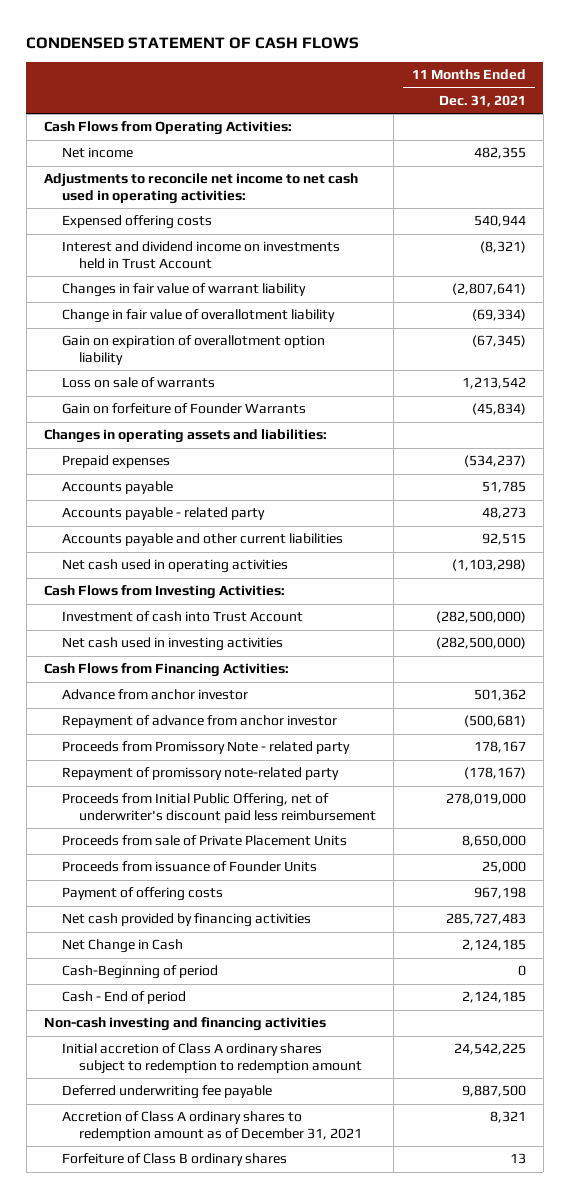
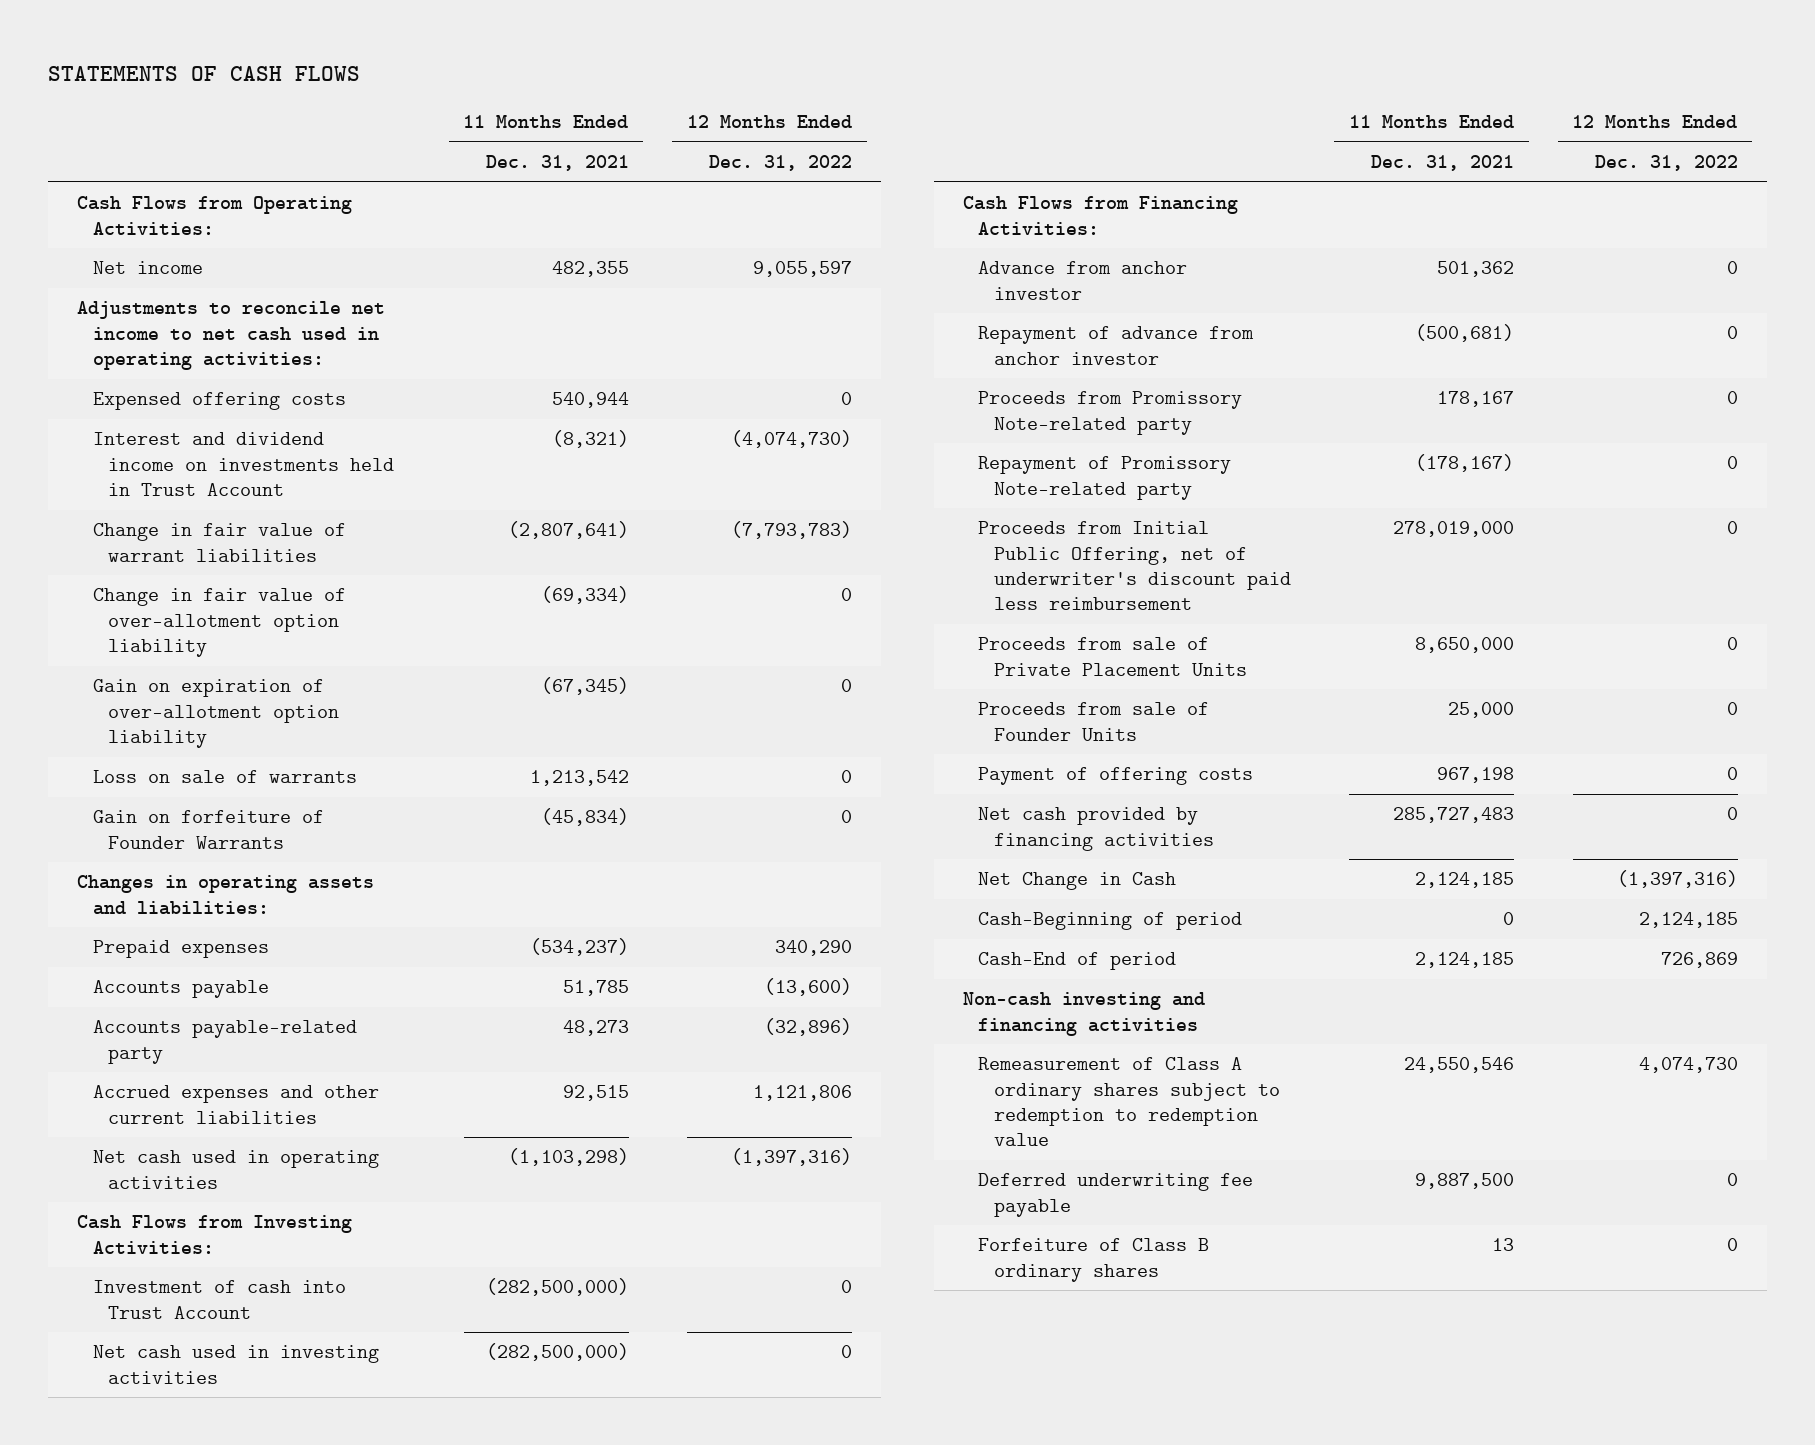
- CONDENSED STATEMENT OF CASH FLOWS
+ STATEMENTS OF CASH FLOWS
- | 11 Months Ended Dec. 31, 2021
+ | 11 Months Ended Dec. 31, 2021 | 12 Months Ended Dec. 31, 2022
- Changes in fair value of warrant liability | (2,807,641)
- Change in fair value of overallotment liability | (69,334)
- Gain on expiration of overallotment option liability | (67,345)
+ Change in fair value of warrant liabilities | (2,807,641) | (7,793,783)
+ Change in fair value of over-allotment option liability | (69,334) | 0
+ Gain on expiration of over-allotment option liability | (67,345) | 0
- Accounts payable - related party | 48,273
- Accounts payable and other current liabilities | 92,515
+ Accounts payable-related party | 48,273 | (32,896)
+ Accrued expenses and other current liabilities | 92,515 | 1,121,806
- Proceeds from Promissory Note - related party | 178,167
- Repayment of promissory note-related party | (178,167)
+ Proceeds from Promissory Note-related party | 178,167 | 0
+ Repayment of Promissory Note-related party | (178,167) | 0
- Proceeds from issuance of Founder Units | 25,000
+ Proceeds from sale of Founder Units | 25,000 | 0
- Cash - End of period | 2,124,185
+ Cash-End of period | 2,124,185 | 726,869
- Initial accretion of Class A ordinary shares subject to redemption to redemption amount | 24,542,225
+ Remeasurement of Class A ordinary shares subject to redemption to redemption value | 24,550,546 | 4,074,730
- Accretion of Class A ordinary shares to redemption amount as of December 31, 2021 | 8,321

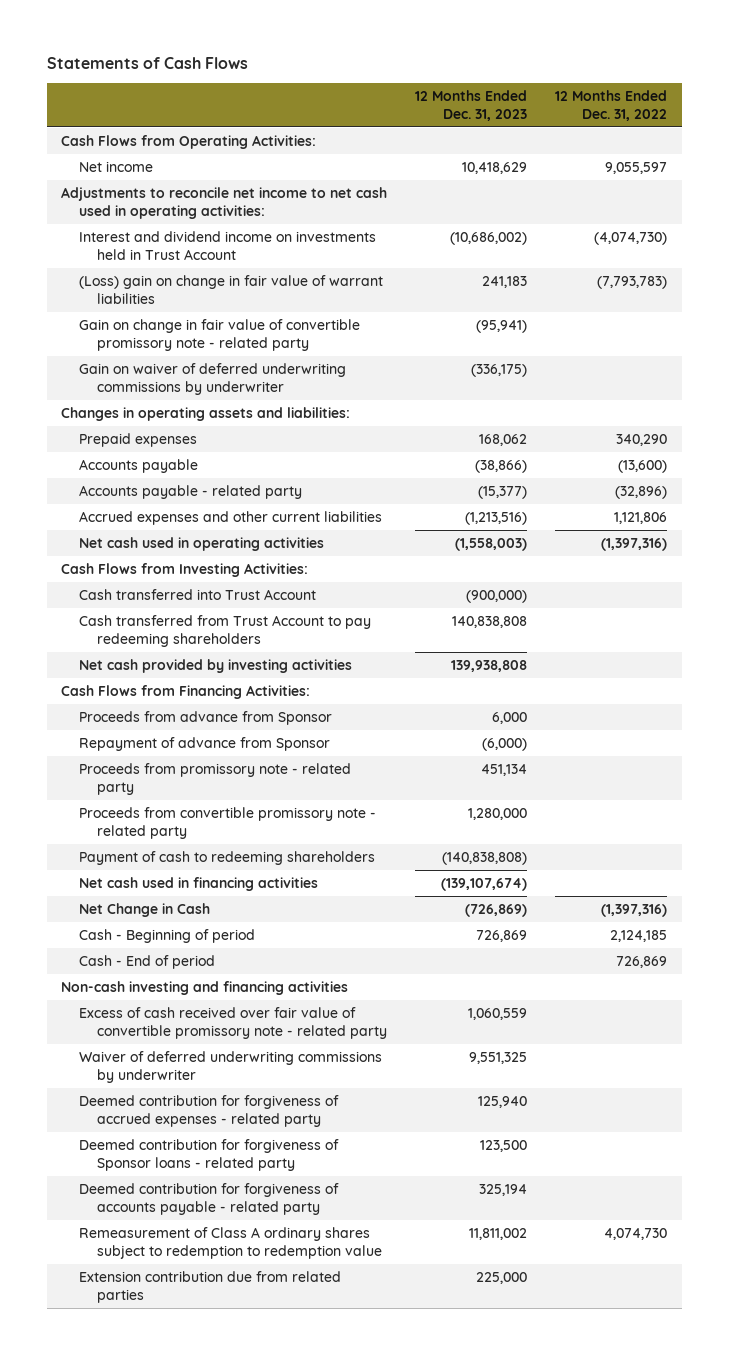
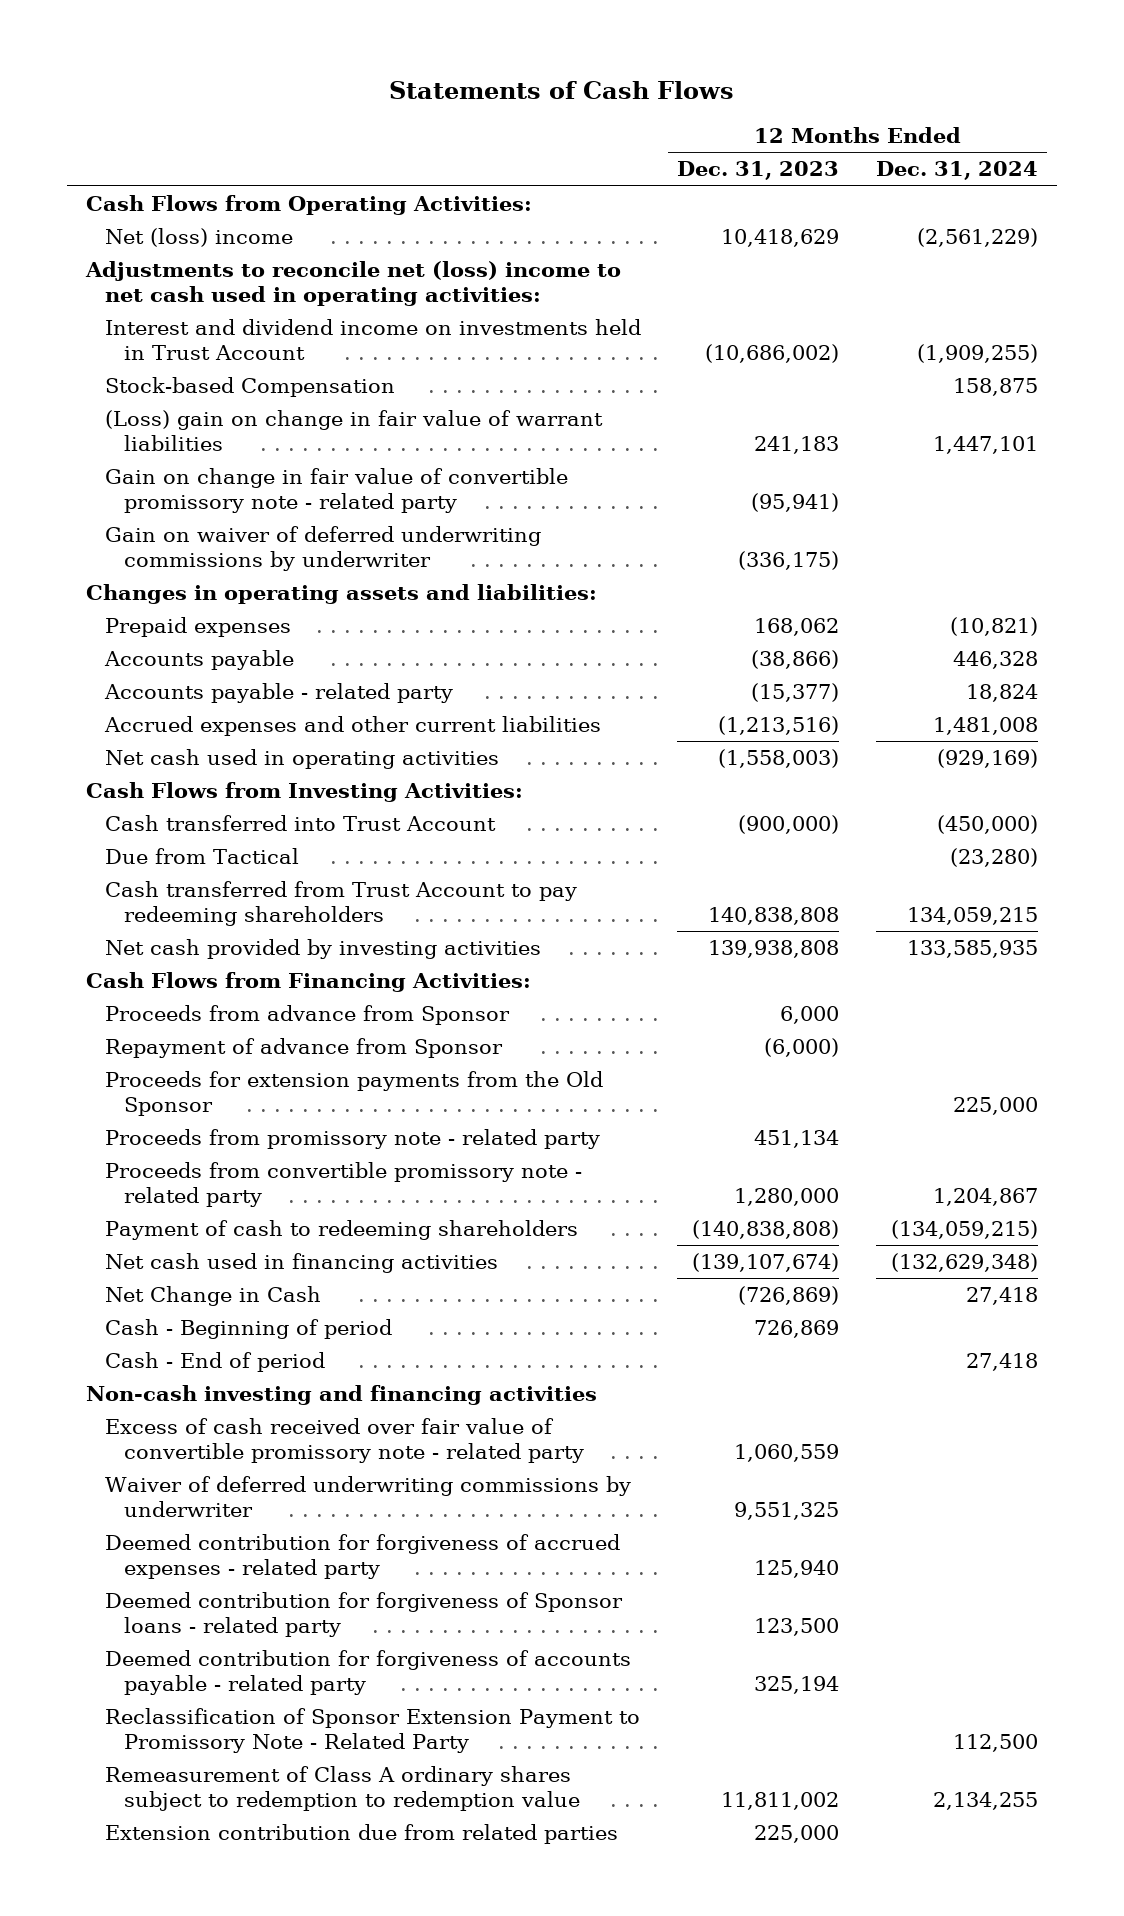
- | 12 Months Ended Dec. 31, 2023 | 12 Months Ended Dec. 31, 2022
+ | 12 Months Ended Dec. 31, 2023 | 12 Months Ended Dec. 31, 2024
- Net income | 10,418,629 | 9,055,597
- Adjustments to reconcile net income to net cash used in operating activities:
+ Net (loss) income | 10,418,629 | (2,561,229)
+ Adjustments to reconcile net (loss) income to net cash used in operating activities:
+ Stock-based Compensation | | 158,875
+ Due from Tactical | | (23,280)
+ Proceeds for extension payments from the Old Sponsor | | 225,000
+ Reclassification of Sponsor Extension Payment to Promissory Note - Related Party | | 112,500

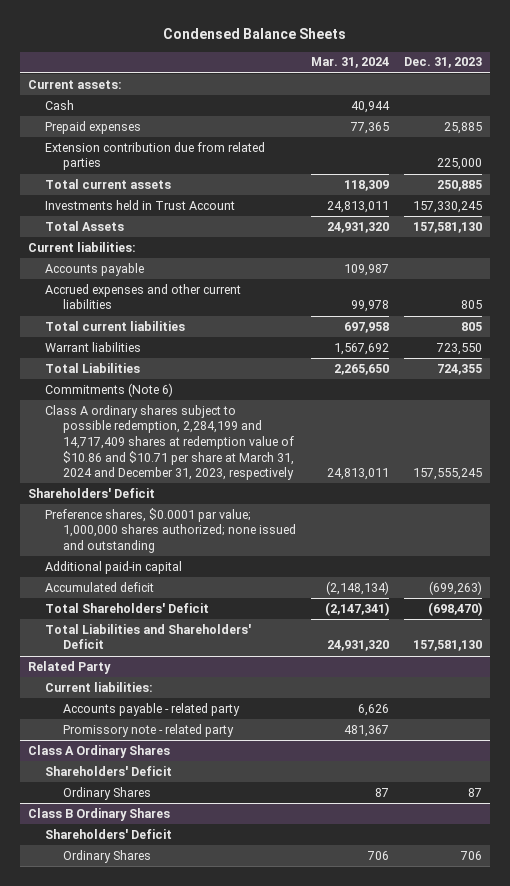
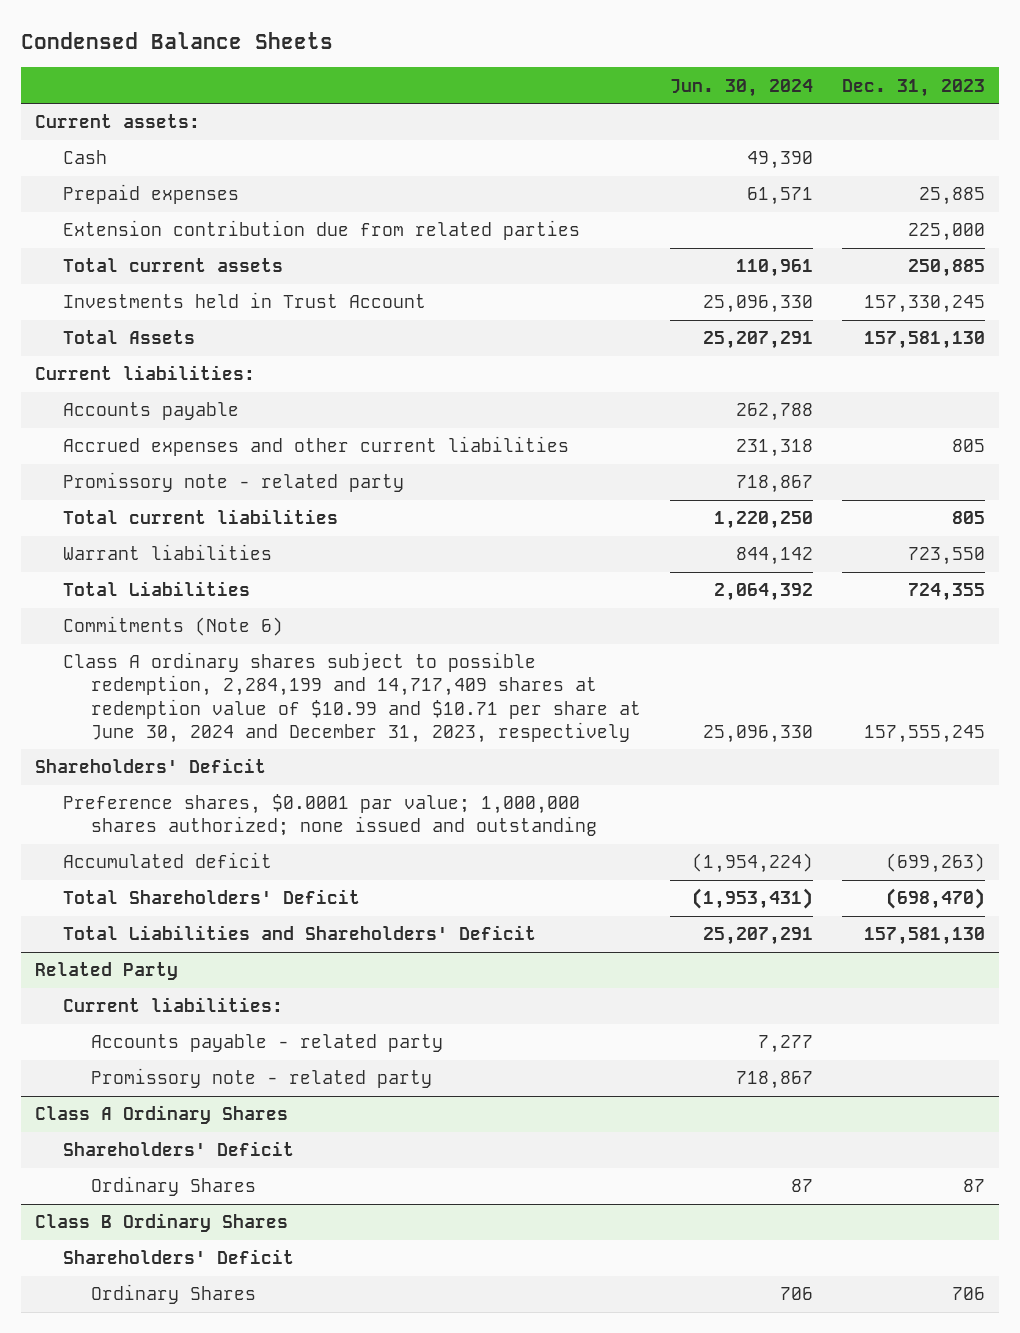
- | Mar. 31, 2024 | Dec. 31, 2023
+ | Jun. 30, 2024 | Dec. 31, 2023
+ Promissory note - related party | 718,867 |
- Class A ordinary shares subject to possible redemption, 2,284,199 and 14,717,409 shares at redemption value of $10.86 and $10.71 per share at March 31, 2024 and December 31, 2023, respectively | 24,813,011 | 157,555,245
+ Class A ordinary shares subject to possible redemption, 2,284,199 and 14,717,409 shares at redemption value of $10.99 and $10.71 per share at June 30, 2024 and December 31, 2023, respectively | 25,096,330 | 157,555,245
- Additional paid-in capital

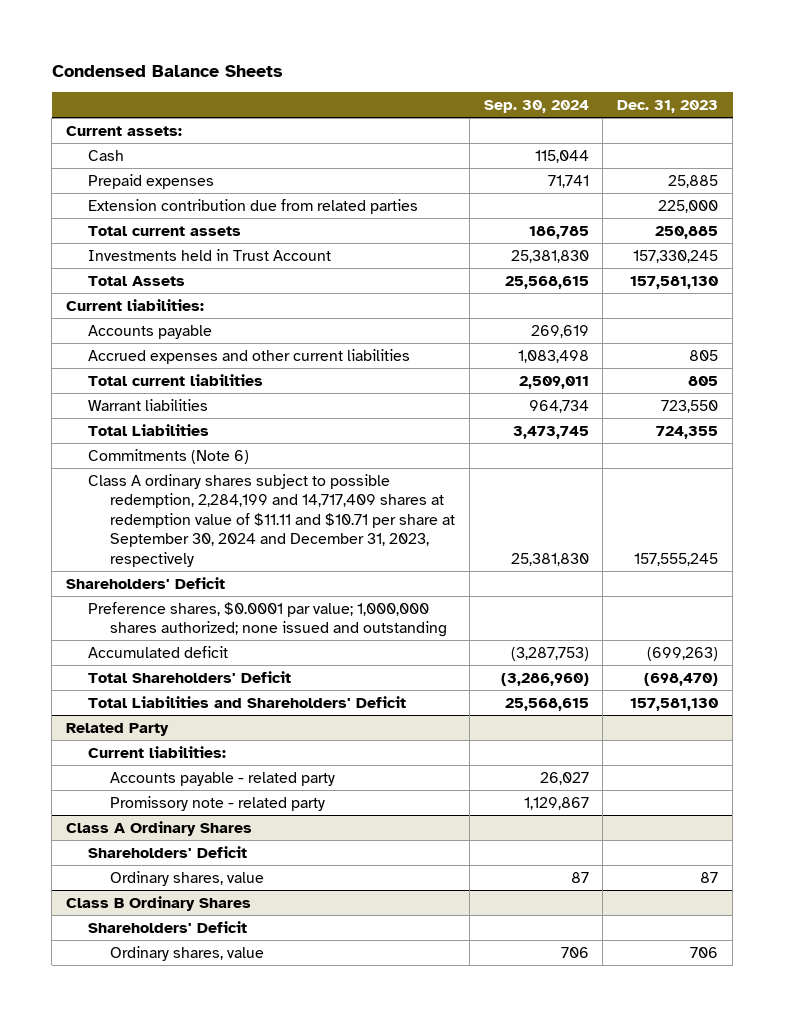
- | Jun. 30, 2024 | Dec. 31, 2023
+ | Sep. 30, 2024 | Dec. 31, 2023
- Promissory note - related party | 718,867 |
- Class A ordinary shares subject to possible redemption, 2,284,199 and 14,717,409 shares at redemption value of $10.99 and $10.71 per share at June 30, 2024 and December 31, 2023, respectively | 25,096,330 | 157,555,245
+ Class A ordinary shares subject to possible redemption, 2,284,199 and 14,717,409 shares at redemption value of $11.11 and $10.71 per share at September 30, 2024 and December 31, 2023, respectively | 25,381,830 | 157,555,245
@ Class A Ordinary Shares
- Ordinary Shares | 87 | 87
+ Ordinary shares, value | 87 | 87
@ Class B Ordinary Shares
- Ordinary Shares | 706 | 706
+ Ordinary shares, value | 706 | 706

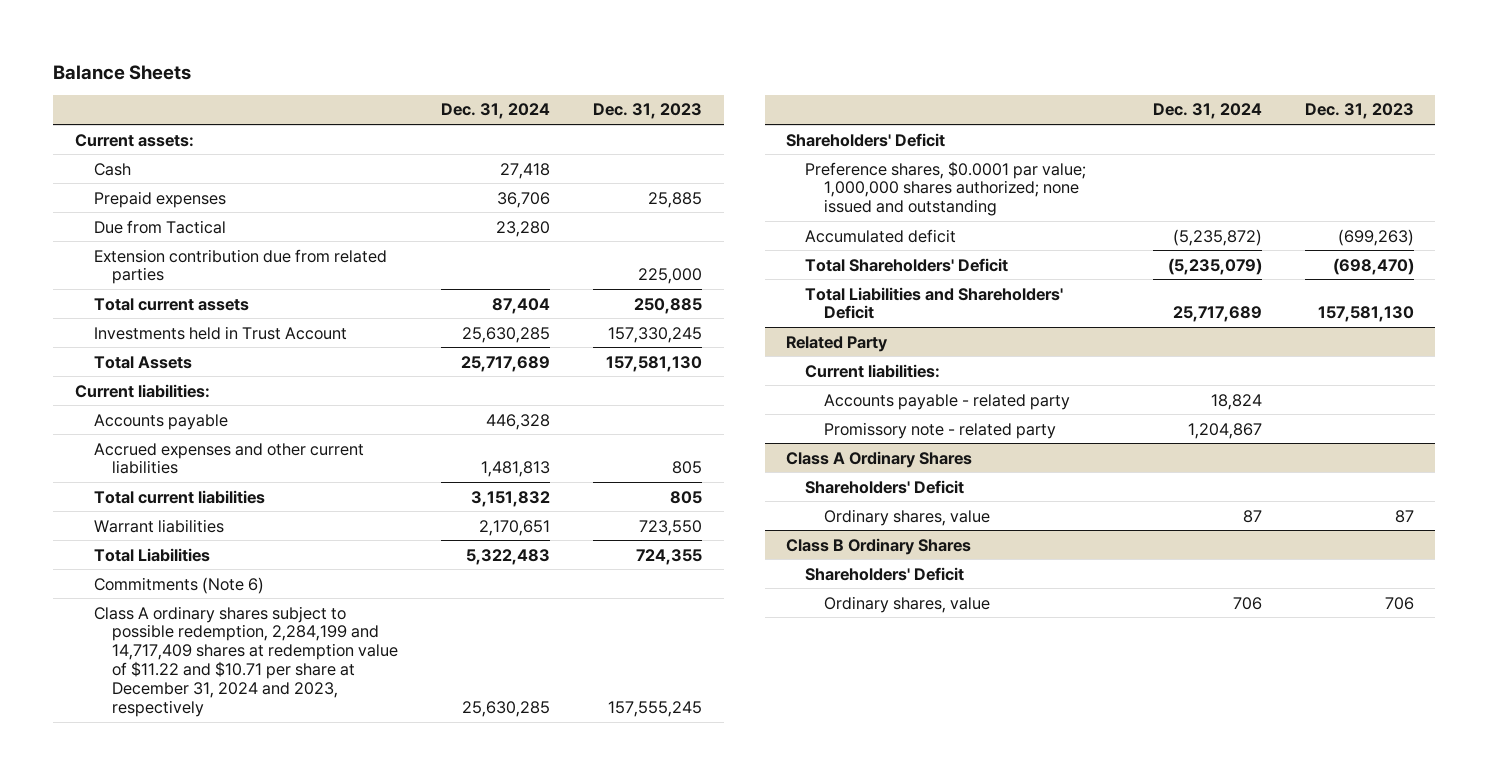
- Condensed Balance Sheets
+ Balance Sheets
- | Sep. 30, 2024 | Dec. 31, 2023
+ | Dec. 31, 2024 | Dec. 31, 2023
+ Due from Tactical | 23,280 |
- Class A ordinary shares subject to possible redemption, 2,284,199 and 14,717,409 shares at redemption value of $11.11 and $10.71 per share at September 30, 2024 and December 31, 2023, respectively | 25,381,830 | 157,555,245
+ Class A ordinary shares subject to possible redemption, 2,284,199 and 14,717,409 shares at redemption value of $11.22 and $10.71 per share at December 31, 2024 and 2023, respectively | 25,630,285 | 157,555,245

